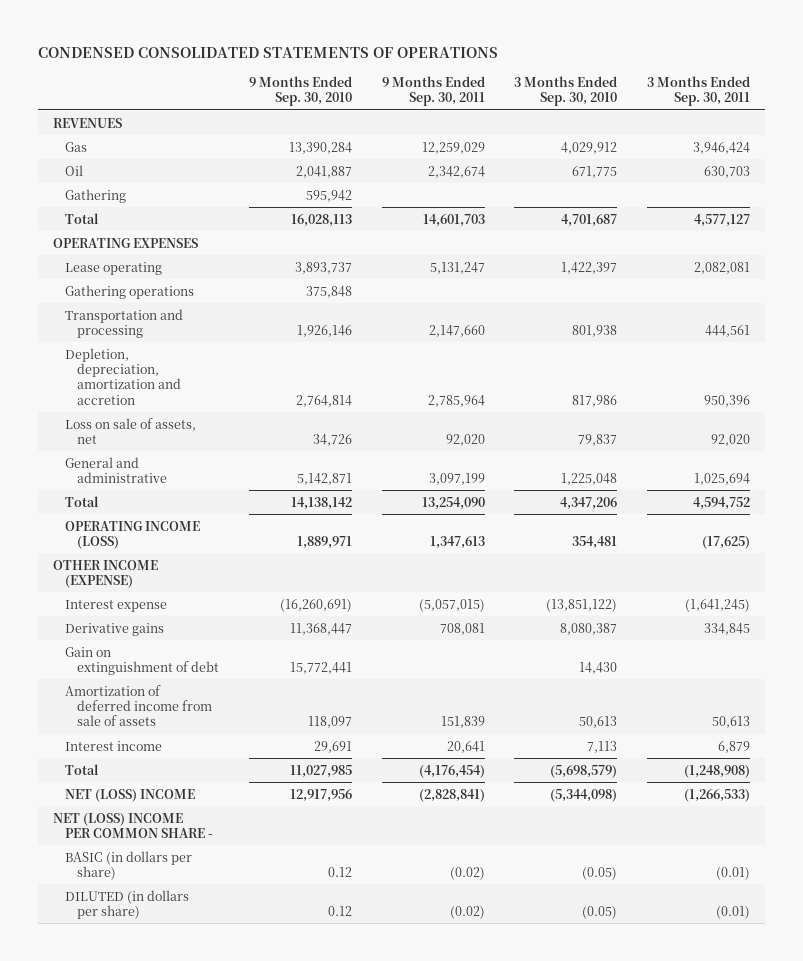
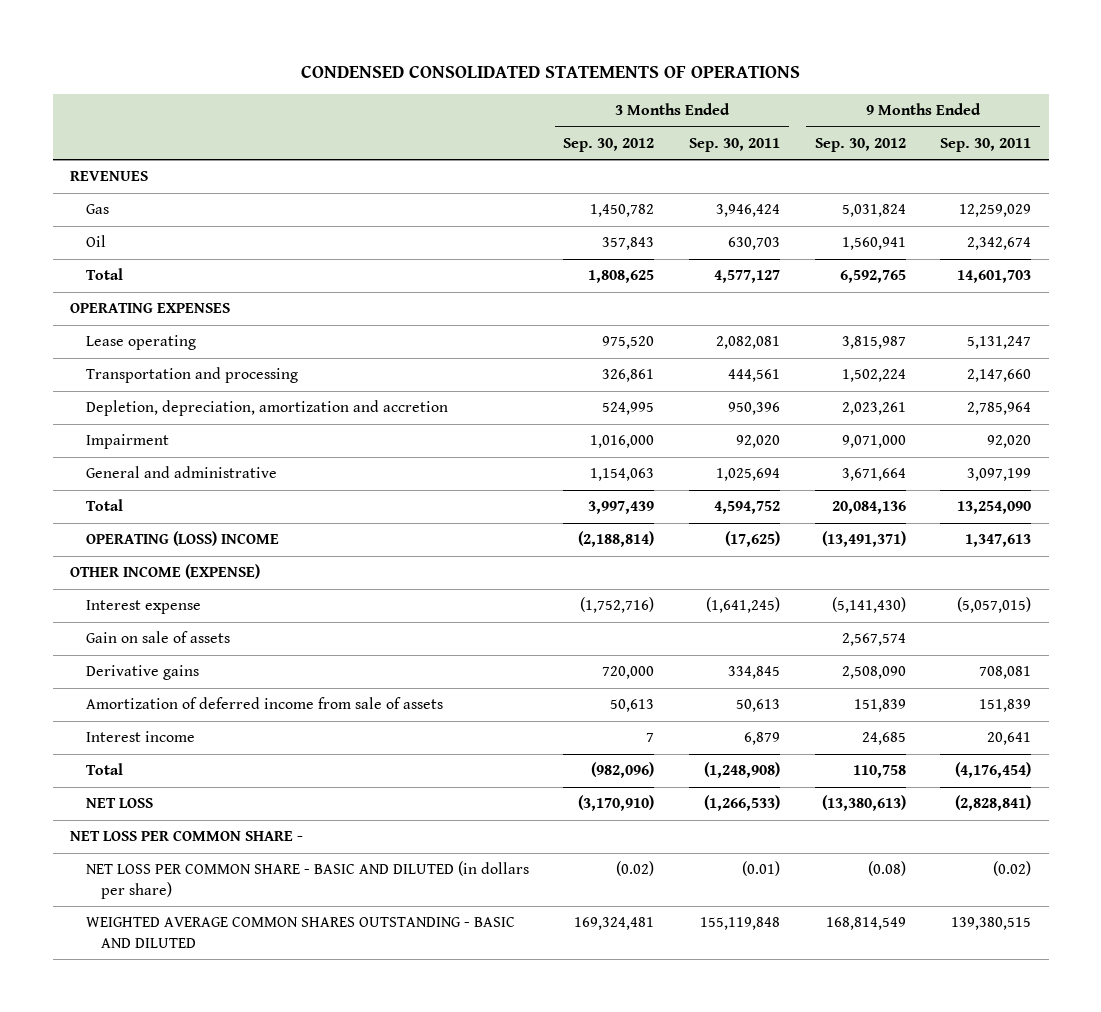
- | 9 Months Ended Sep. 30, 2010 | 9 Months Ended Sep. 30, 2011 | 3 Months Ended Sep. 30, 2010 | 3 Months Ended Sep. 30, 2011
+ | 3 Months Ended Sep. 30, 2012 | 3 Months Ended Sep. 30, 2011 | 9 Months Ended Sep. 30, 2012 | 9 Months Ended Sep. 30, 2011
- Gathering | 595,942 | | |
- Gathering operations | 375,848 | | |
- Loss on sale of assets, net | 34,726 | 92,020 | 79,837 | 92,020
+ Impairment | 1,016,000 | 92,020 | 9,071,000 | 92,020
- OPERATING INCOME (LOSS) | 1,889,971 | 1,347,613 | 354,481 | (17,625)
+ OPERATING (LOSS) INCOME | (2,188,814) | (17,625) | (13,491,371) | 1,347,613
+ Gain on sale of assets | | | 2,567,574 |
- Gain on extinguishment of debt | 15,772,441 | | 14,430 |
- NET (LOSS) INCOME | 12,917,956 | (2,828,841) | (5,344,098) | (1,266,533)
- NET (LOSS) INCOME PER COMMON SHARE -
- BASIC (in dollars per share) | 0.12 | (0.02) | (0.05) | (0.01)
- DILUTED (in dollars per share) | 0.12 | (0.02) | (0.05) | (0.01)
+ NET LOSS | (3,170,910) | (1,266,533) | (13,380,613) | (2,828,841)
+ NET LOSS PER COMMON SHARE -
+ NET LOSS PER COMMON SHARE - BASIC AND DILUTED (in dollars per share) | (0.02) | (0.01) | (0.08) | (0.02)
+ WEIGHTED AVERAGE COMMON SHARES OUTSTANDING - BASIC AND DILUTED | 169,324,481 | 155,119,848 | 168,814,549 | 139,380,515

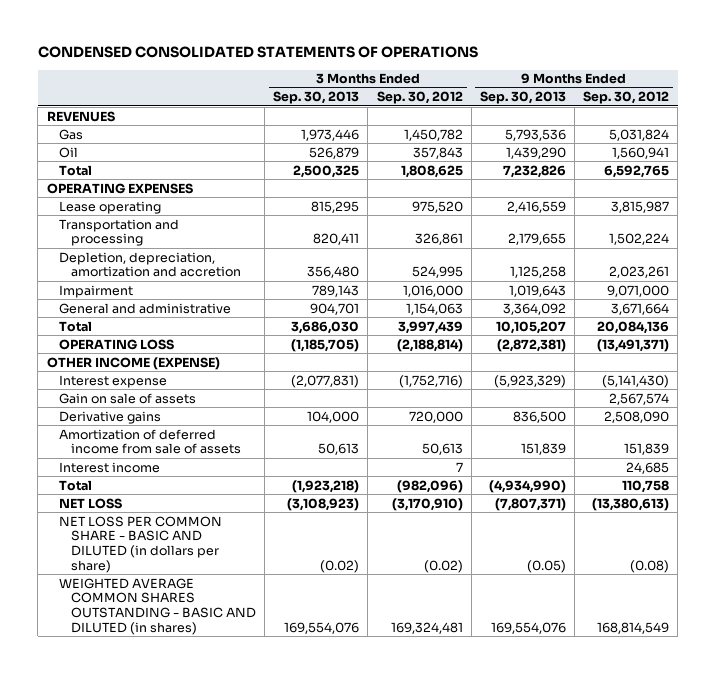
- | 3 Months Ended Sep. 30, 2012 | 3 Months Ended Sep. 30, 2011 | 9 Months Ended Sep. 30, 2012 | 9 Months Ended Sep. 30, 2011
+ | 3 Months Ended Sep. 30, 2013 | 3 Months Ended Sep. 30, 2012 | 9 Months Ended Sep. 30, 2013 | 9 Months Ended Sep. 30, 2012
- OPERATING (LOSS) INCOME | (2,188,814) | (17,625) | (13,491,371) | 1,347,613
+ OPERATING LOSS | (1,185,705) | (2,188,814) | (2,872,381) | (13,491,371)
- NET LOSS PER COMMON SHARE -
- WEIGHTED AVERAGE COMMON SHARES OUTSTANDING - BASIC AND DILUTED | 169,324,481 | 155,119,848 | 168,814,549 | 139,380,515
+ WEIGHTED AVERAGE COMMON SHARES OUTSTANDING - BASIC AND DILUTED (in shares) | 169,554,076 | 169,324,481 | 169,554,076 | 168,814,549

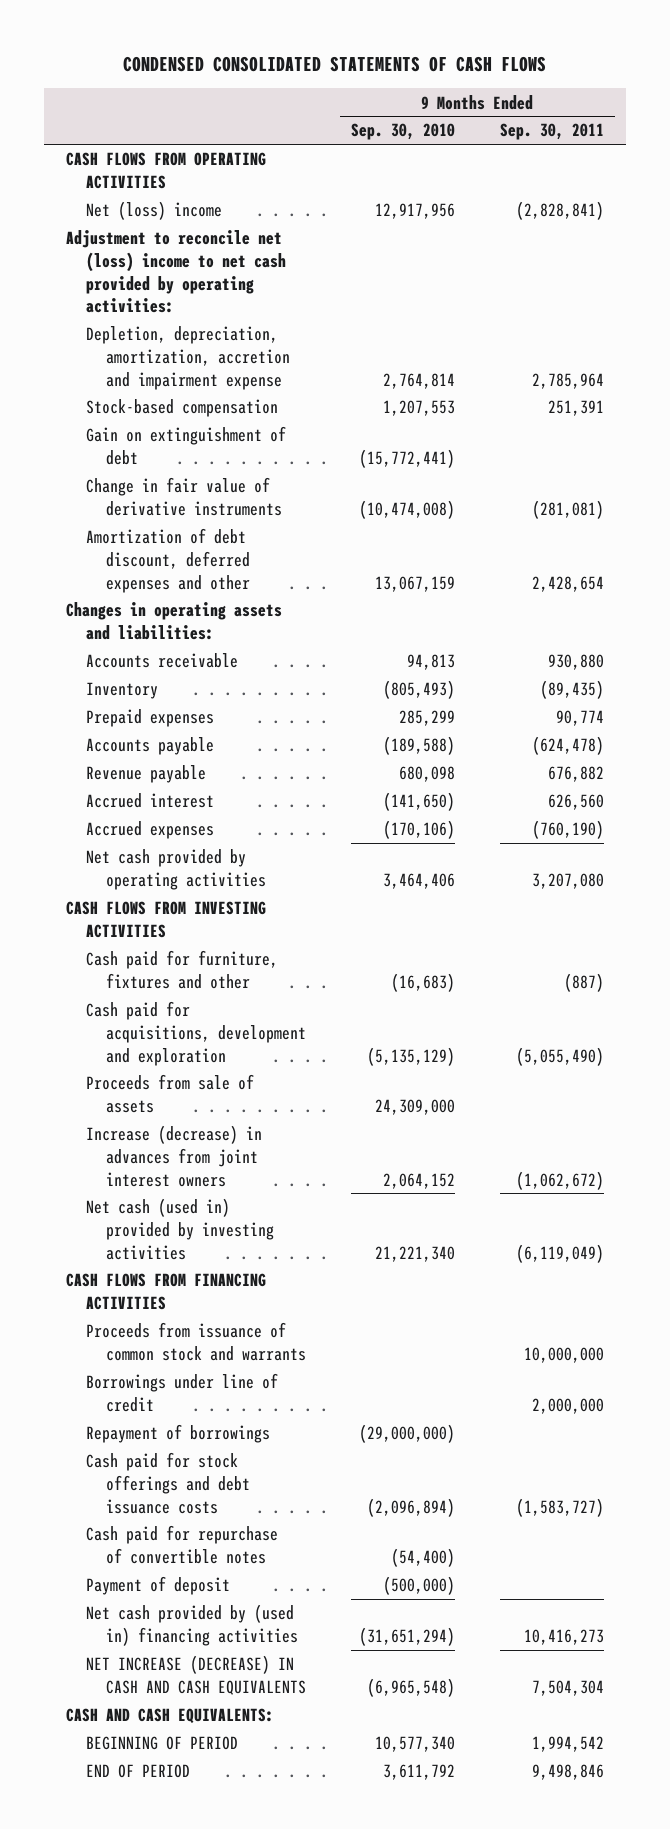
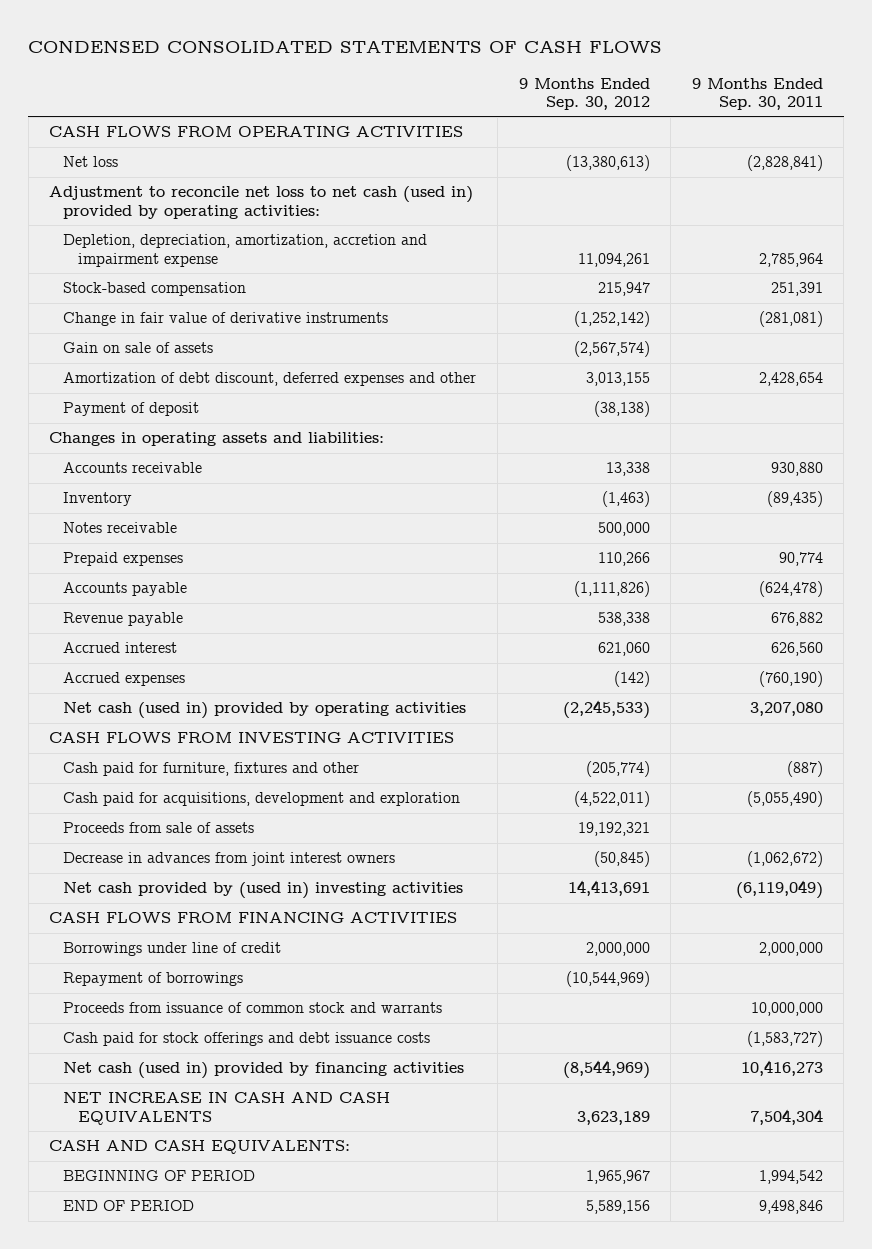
- | 9 Months Ended Sep. 30, 2010 | 9 Months Ended Sep. 30, 2011
+ | 9 Months Ended Sep. 30, 2012 | 9 Months Ended Sep. 30, 2011
- Net (loss) income | 12,917,956 | (2,828,841)
- Adjustment to reconcile net (loss) income to net cash provided by operating activities:
+ Net loss | (13,380,613) | (2,828,841)
+ Adjustment to reconcile net loss to net cash (used in) provided by operating activities:
- Gain on extinguishment of debt | (15,772,441) |
+ Gain on sale of assets | (2,567,574) |
moved up: Payment of deposit | (38,138) |
+ Notes receivable | 500,000 |
- Net cash provided by operating activities | 3,464,406 | 3,207,080
+ Net cash (used in) provided by operating activities | (2,245,533) | 3,207,080
- Increase (decrease) in advances from joint interest owners | 2,064,152 | (1,062,672)
- Net cash (used in) provided by investing activities | 21,221,340 | (6,119,049)
+ Decrease in advances from joint interest owners | (50,845) | (1,062,672)
+ Net cash provided by (used in) investing activities | 14,413,691 | (6,119,049)
moved down: Proceeds from issuance of common stock and warrants | | 10,000,000
- Cash paid for repurchase of convertible notes | (54,400) |
- Net cash provided by (used in) financing activities | (31,651,294) | 10,416,273
- NET INCREASE (DECREASE) IN CASH AND CASH EQUIVALENTS | (6,965,548) | 7,504,304
+ Net cash (used in) provided by financing activities | (8,544,969) | 10,416,273
+ NET INCREASE IN CASH AND CASH EQUIVALENTS | 3,623,189 | 7,504,304

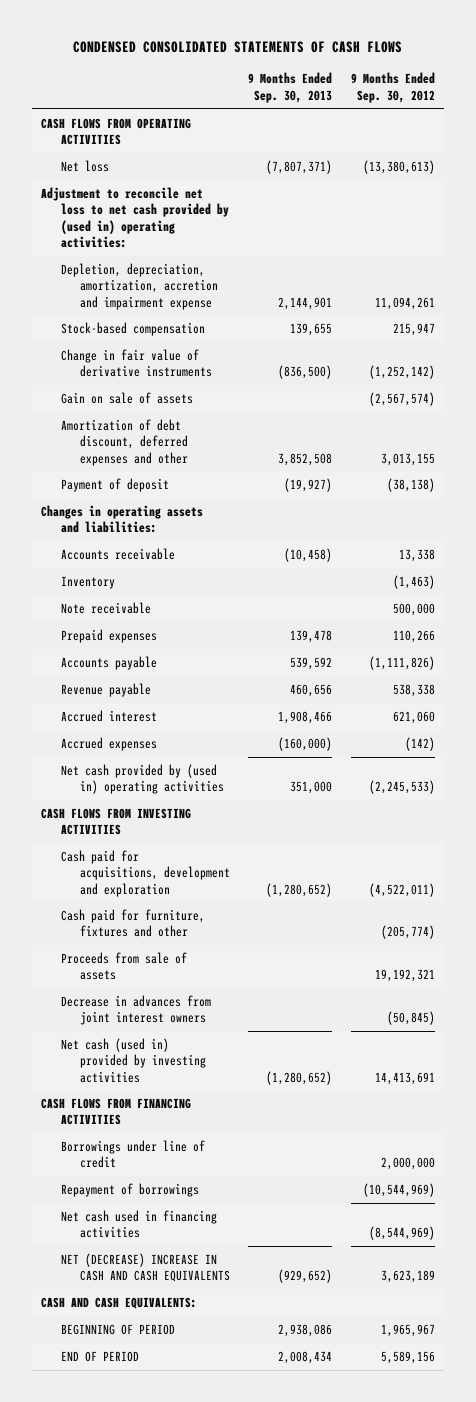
- | 9 Months Ended Sep. 30, 2012 | 9 Months Ended Sep. 30, 2011
+ | 9 Months Ended Sep. 30, 2013 | 9 Months Ended Sep. 30, 2012
- Adjustment to reconcile net loss to net cash (used in) provided by operating activities:
+ Adjustment to reconcile net loss to net cash provided by (used in) operating activities:
- Notes receivable | 500,000 |
+ Note receivable | | 500,000
- Net cash (used in) provided by operating activities | (2,245,533) | 3,207,080
+ Net cash provided by (used in) operating activities | 351,000 | (2,245,533)
moved down: Cash paid for furniture, fixtures and other | | (205,774)
- Net cash provided by (used in) investing activities | 14,413,691 | (6,119,049)
+ Net cash (used in) provided by investing activities | (1,280,652) | 14,413,691
- Proceeds from issuance of common stock and warrants | | 10,000,000
- Cash paid for stock offerings and debt issuance costs | | (1,583,727)
- Net cash (used in) provided by financing activities | (8,544,969) | 10,416,273
- NET INCREASE IN CASH AND CASH EQUIVALENTS | 3,623,189 | 7,504,304
+ Net cash used in financing activities | | (8,544,969)
+ NET (DECREASE) INCREASE IN CASH AND CASH EQUIVALENTS | (929,652) | 3,623,189

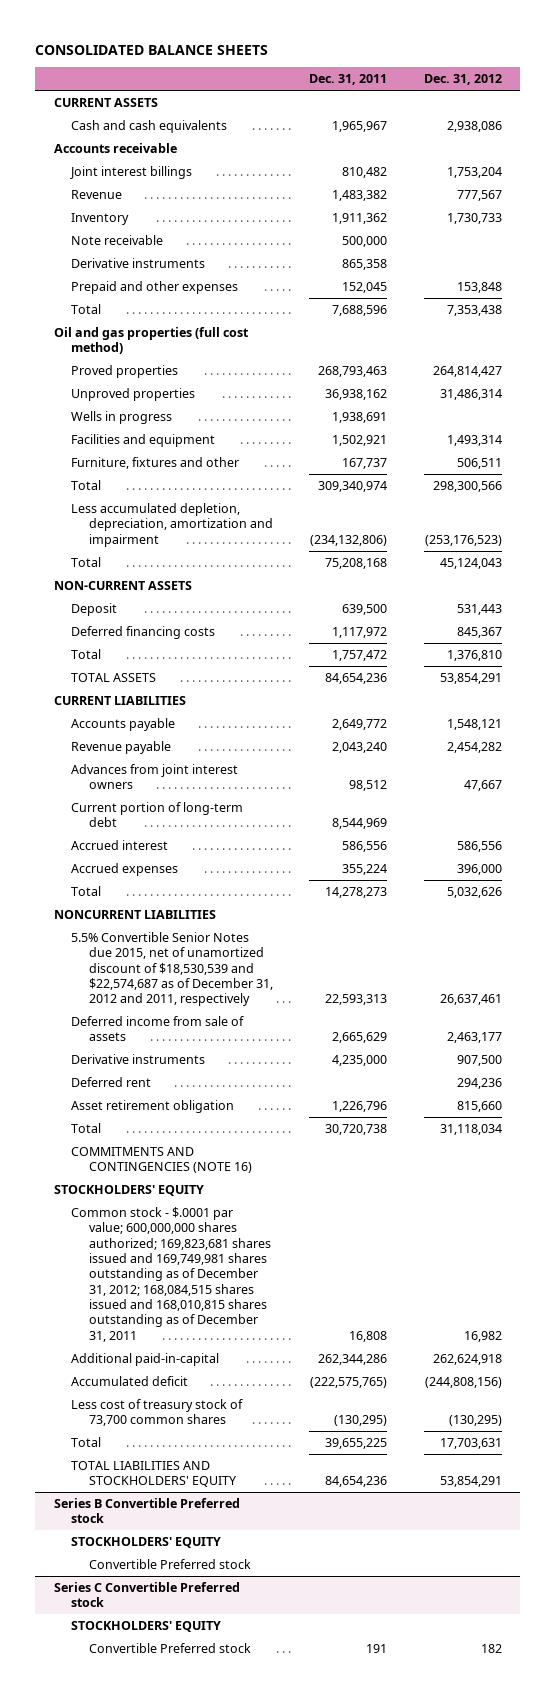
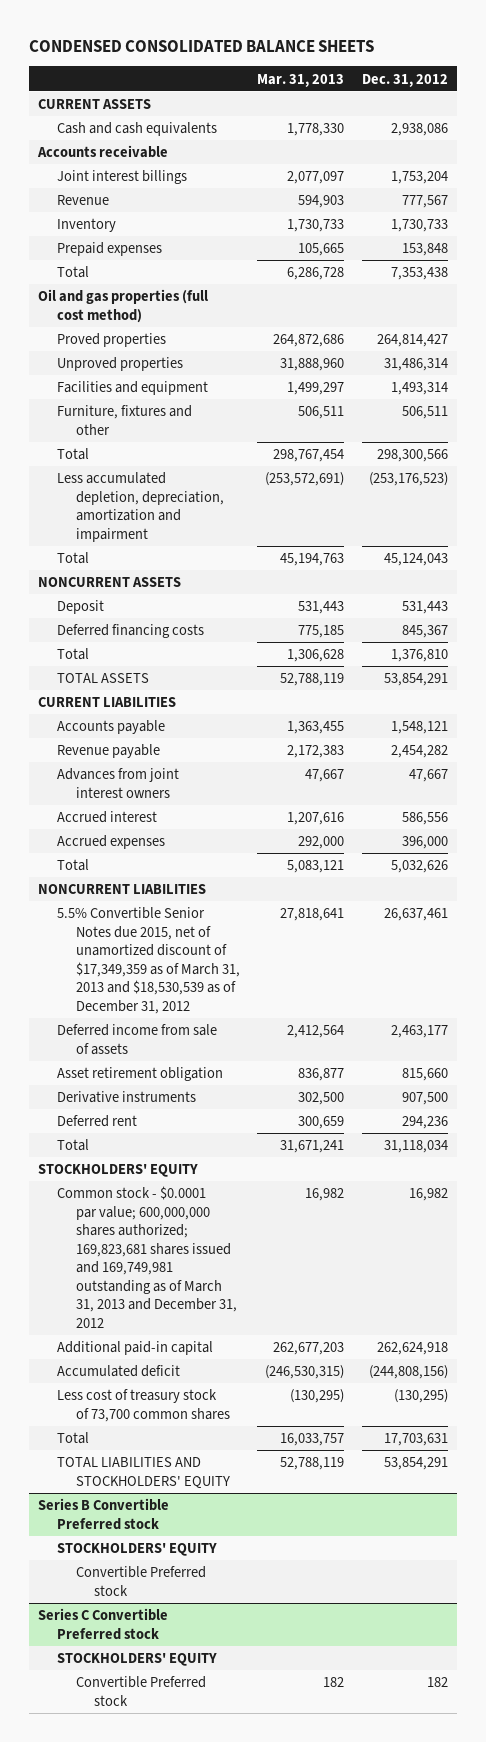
- CONSOLIDATED BALANCE SHEETS
+ CONDENSED CONSOLIDATED BALANCE SHEETS
- | Dec. 31, 2011 | Dec. 31, 2012
+ | Mar. 31, 2013 | Dec. 31, 2012
- Note receivable | 500,000 |
- Derivative instruments | 865,358 |
- Prepaid and other expenses | 152,045 | 153,848
+ Prepaid expenses | 105,665 | 153,848
- Wells in progress | 1,938,691 |
- NON-CURRENT ASSETS
+ NONCURRENT ASSETS
- Current portion of long-term debt | 8,544,969 |
- 5.5% Convertible Senior Notes due 2015, net of unamortized discount of $18,530,539 and $22,574,687 as of December 31, 2012 and 2011, respectively | 22,593,313 | 26,637,461
+ 5.5% Convertible Senior Notes due 2015, net of unamortized discount of $17,349,359 as of March 31, 2013 and $18,530,539 as of December 31, 2012 | 27,818,641 | 26,637,461
moved up: Asset retirement obligation | 836,877 | 815,660
- COMMITMENTS AND CONTINGENCIES (NOTE 16)
- Common stock - $.0001 par value; 600,000,000 shares authorized; 169,823,681 shares issued and 169,749,981 shares outstanding as of December 31, 2012; 168,084,515 shares issued and 168,010,815 shares outstanding as of December 31, 2011 | 16,808 | 16,982
- Additional paid-in-capital | 262,344,286 | 262,624,918
+ Common stock - $0.0001 par value; 600,000,000 shares authorized; 169,823,681 shares issued and 169,749,981 outstanding as of March 31, 2013 and December 31, 2012 | 16,982 | 16,982
+ Additional paid-in capital | 262,677,203 | 262,624,918

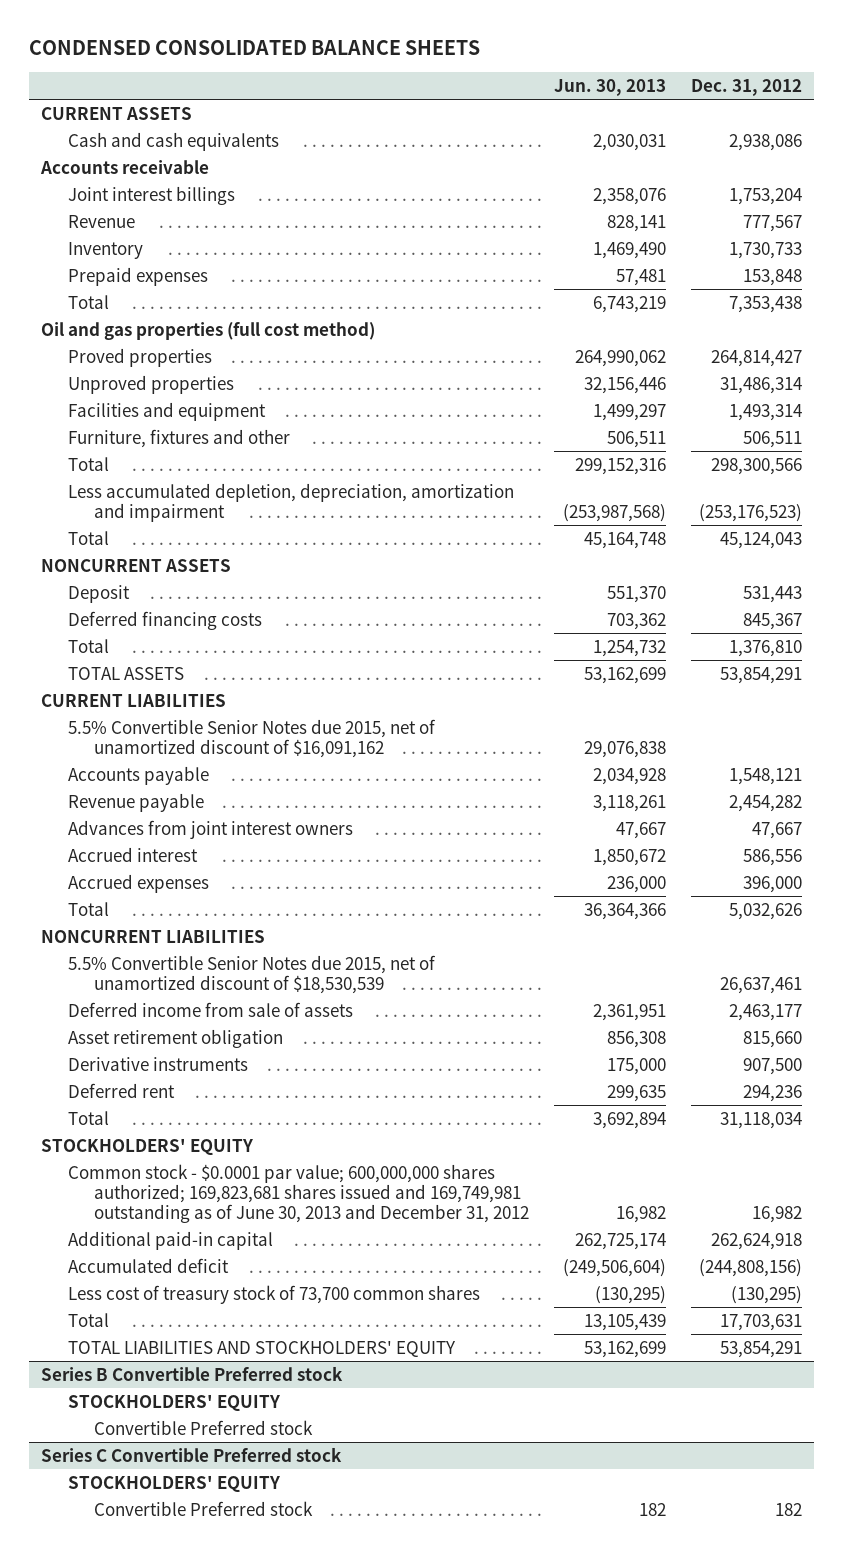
- | Mar. 31, 2013 | Dec. 31, 2012
+ | Jun. 30, 2013 | Dec. 31, 2012
+ 5.5% Convertible Senior Notes due 2015, net of unamortized discount of $16,091,162 | 29,076,838 |
- 5.5% Convertible Senior Notes due 2015, net of unamortized discount of $17,349,359 as of March 31, 2013 and $18,530,539 as of December 31, 2012 | 27,818,641 | 26,637,461
+ 5.5% Convertible Senior Notes due 2015, net of unamortized discount of $18,530,539 | | 26,637,461
- Common stock - $0.0001 par value; 600,000,000 shares authorized; 169,823,681 shares issued and 169,749,981 outstanding as of March 31, 2013 and December 31, 2012 | 16,982 | 16,982
+ Common stock - $0.0001 par value; 600,000,000 shares authorized; 169,823,681 shares issued and 169,749,981 outstanding as of June 30, 2013 and December 31, 2012 | 16,982 | 16,982

